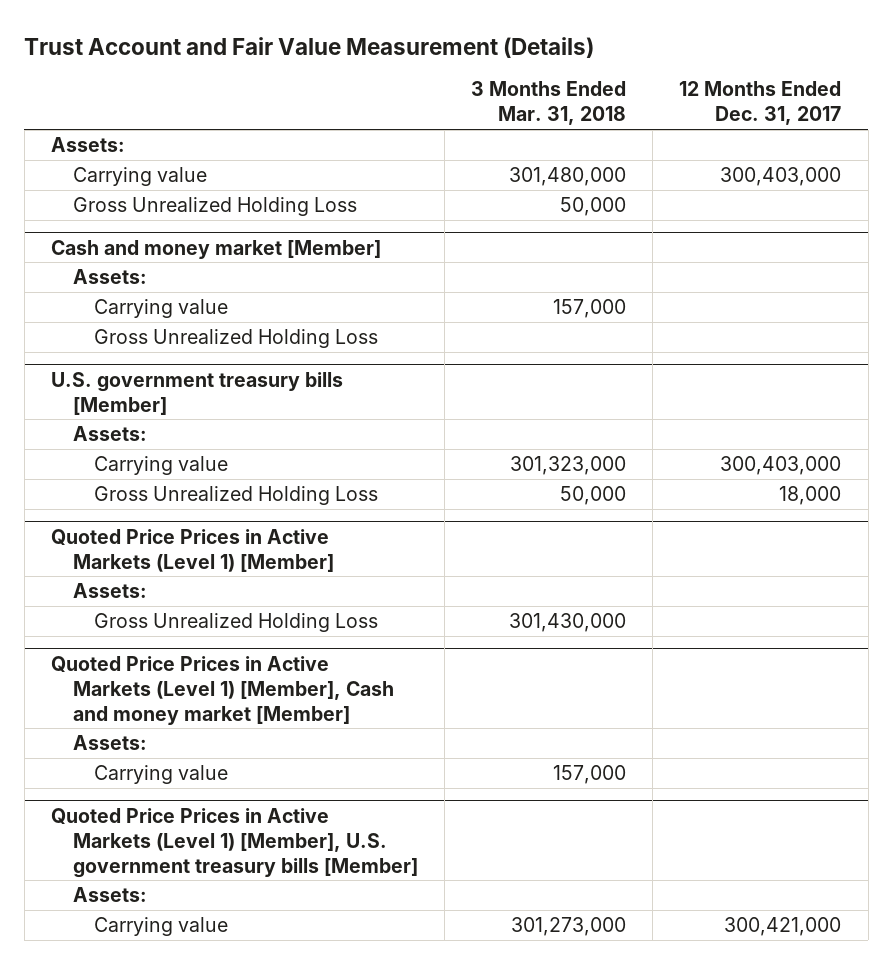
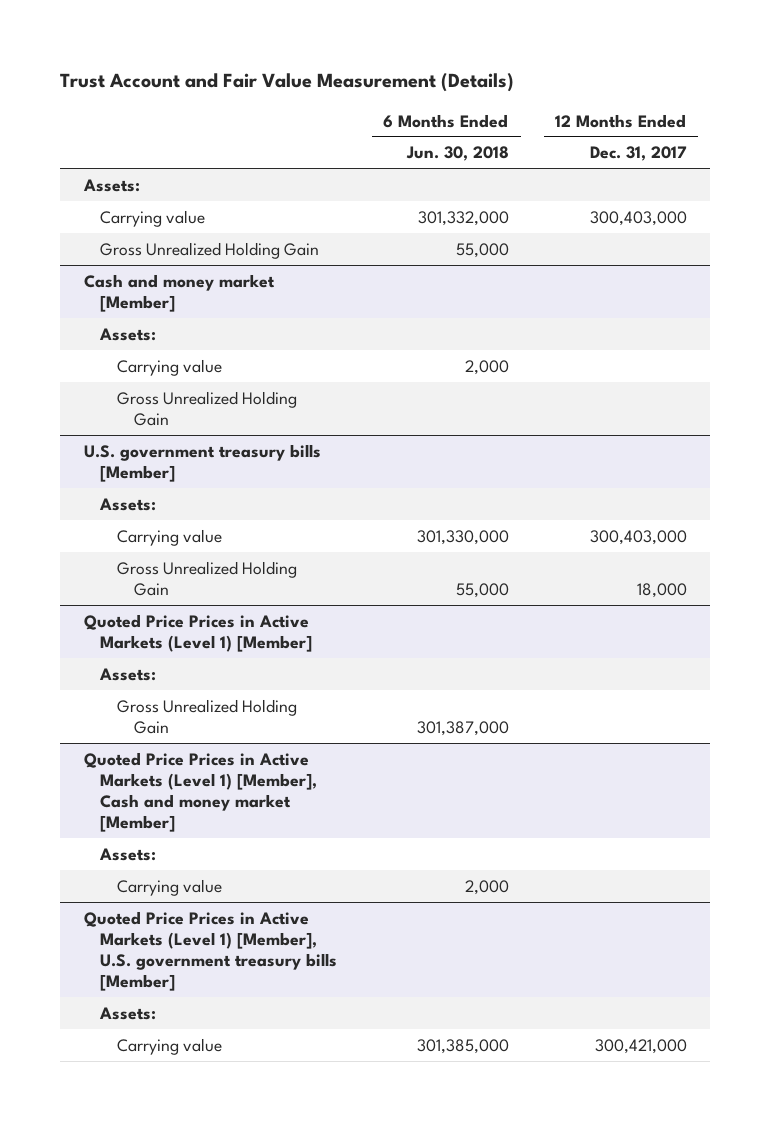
- | 3 Months Ended Mar. 31, 2018 | 12 Months Ended Dec. 31, 2017
+ | 6 Months Ended Jun. 30, 2018 | 12 Months Ended Dec. 31, 2017
- Gross Unrealized Holding Loss | 50,000 |
+ Gross Unrealized Holding Gain | 55,000 |
@ Cash and money market [Member]
- Gross Unrealized Holding Loss
+ Gross Unrealized Holding Gain
@ U.S. government treasury bills [Member]
- Gross Unrealized Holding Loss | 50,000 | 18,000
+ Gross Unrealized Holding Gain | 55,000 | 18,000
@ Quoted Price Prices in Active Markets (Level 1) [Member]
- Gross Unrealized Holding Loss | 301,430,000 |
+ Gross Unrealized Holding Gain | 301,387,000 |

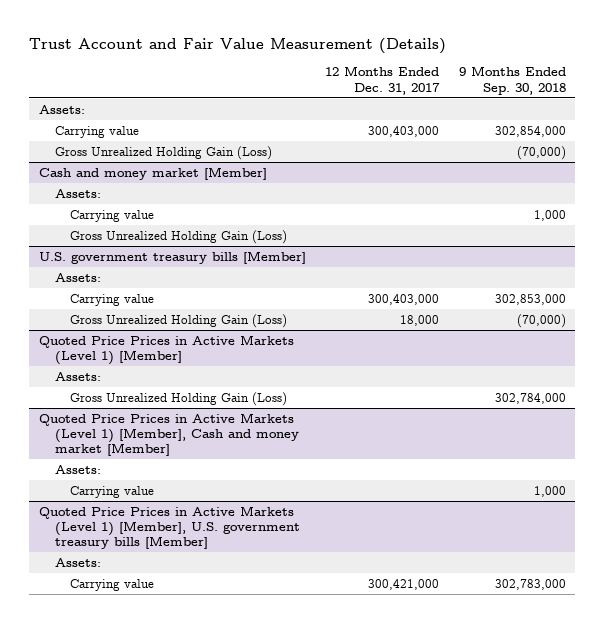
- | 6 Months Ended Jun. 30, 2018 | 12 Months Ended Dec. 31, 2017
+ | 12 Months Ended Dec. 31, 2017 | 9 Months Ended Sep. 30, 2018
- Gross Unrealized Holding Gain | 55,000 |
+ Gross Unrealized Holding Gain (Loss) | | (70,000)
@ Cash and money market [Member]
- Gross Unrealized Holding Gain
+ Gross Unrealized Holding Gain (Loss)
@ U.S. government treasury bills [Member]
- Gross Unrealized Holding Gain | 55,000 | 18,000
+ Gross Unrealized Holding Gain (Loss) | 18,000 | (70,000)
@ Quoted Price Prices in Active Markets (Level 1) [Member]
- Gross Unrealized Holding Gain | 301,387,000 |
+ Gross Unrealized Holding Gain (Loss) | | 302,784,000

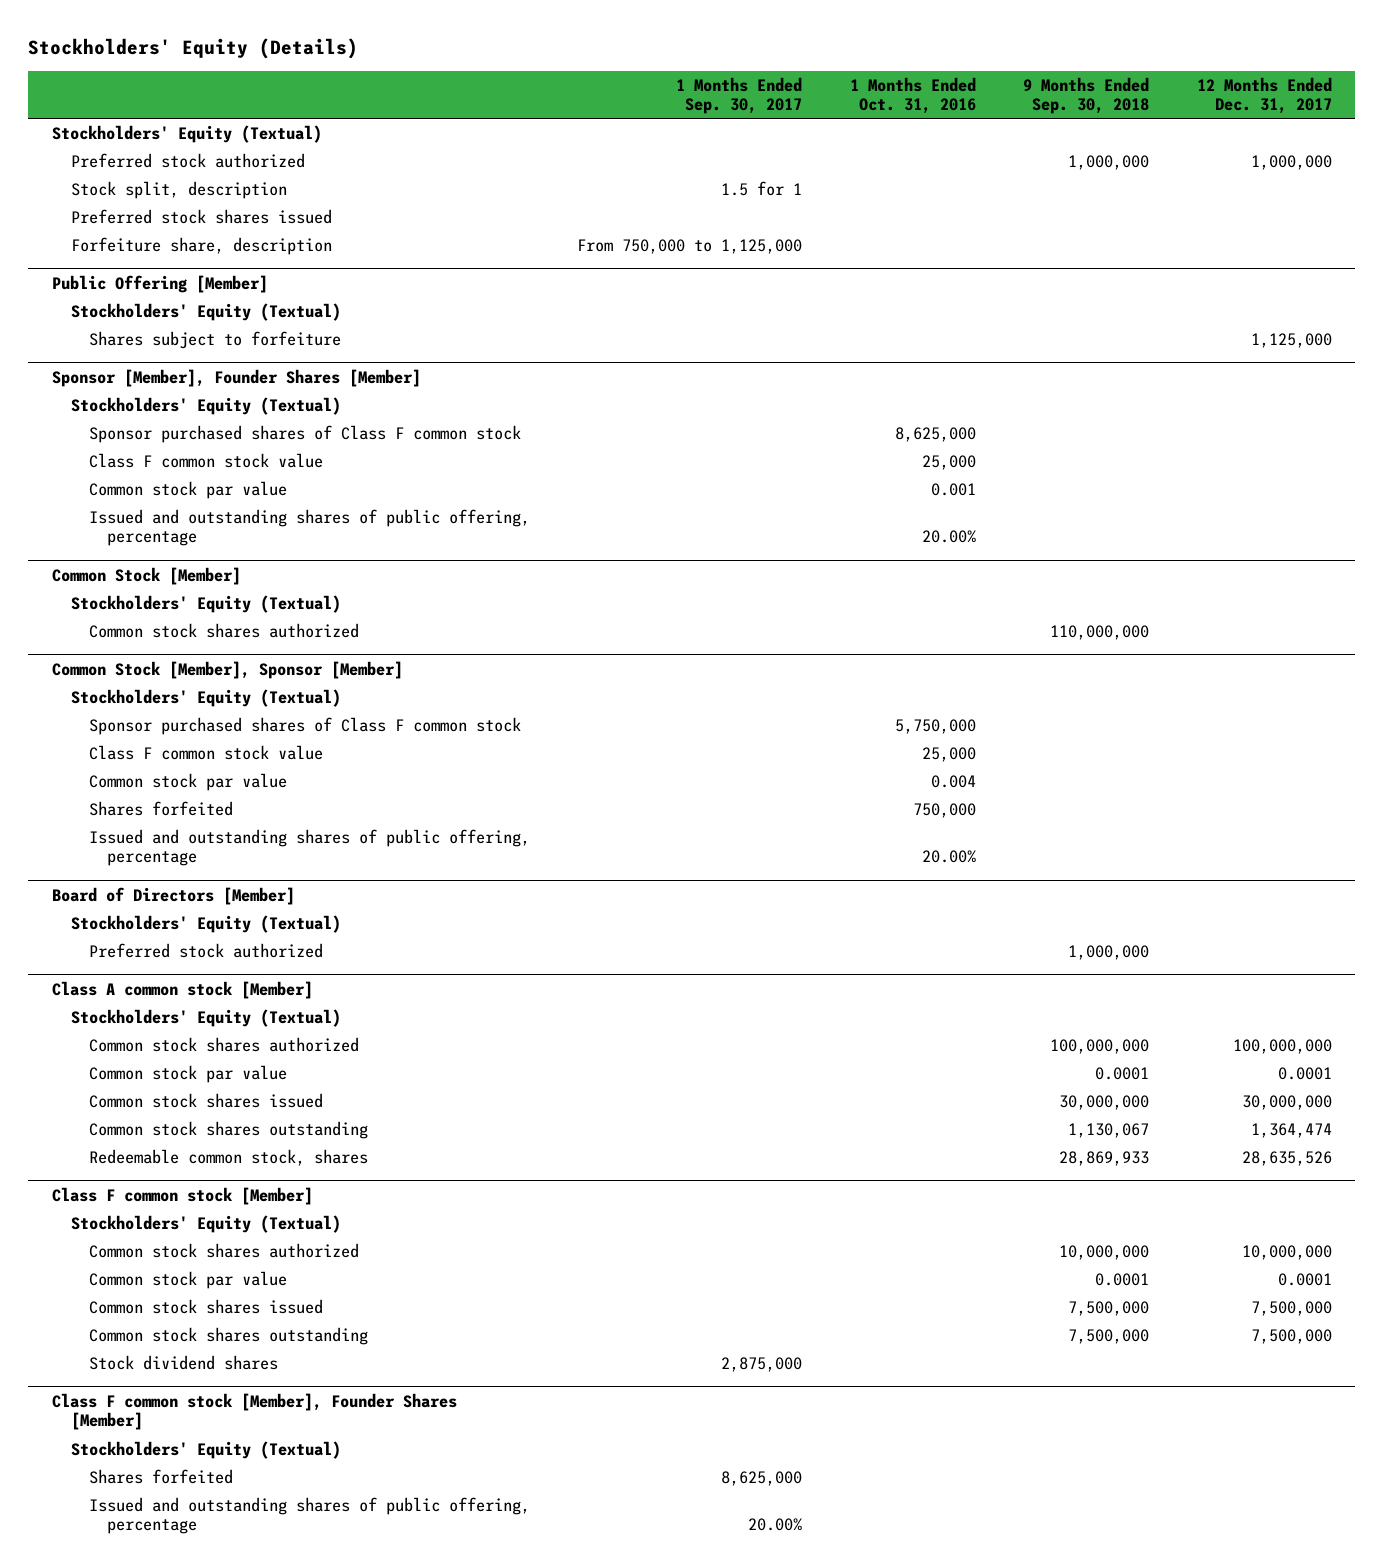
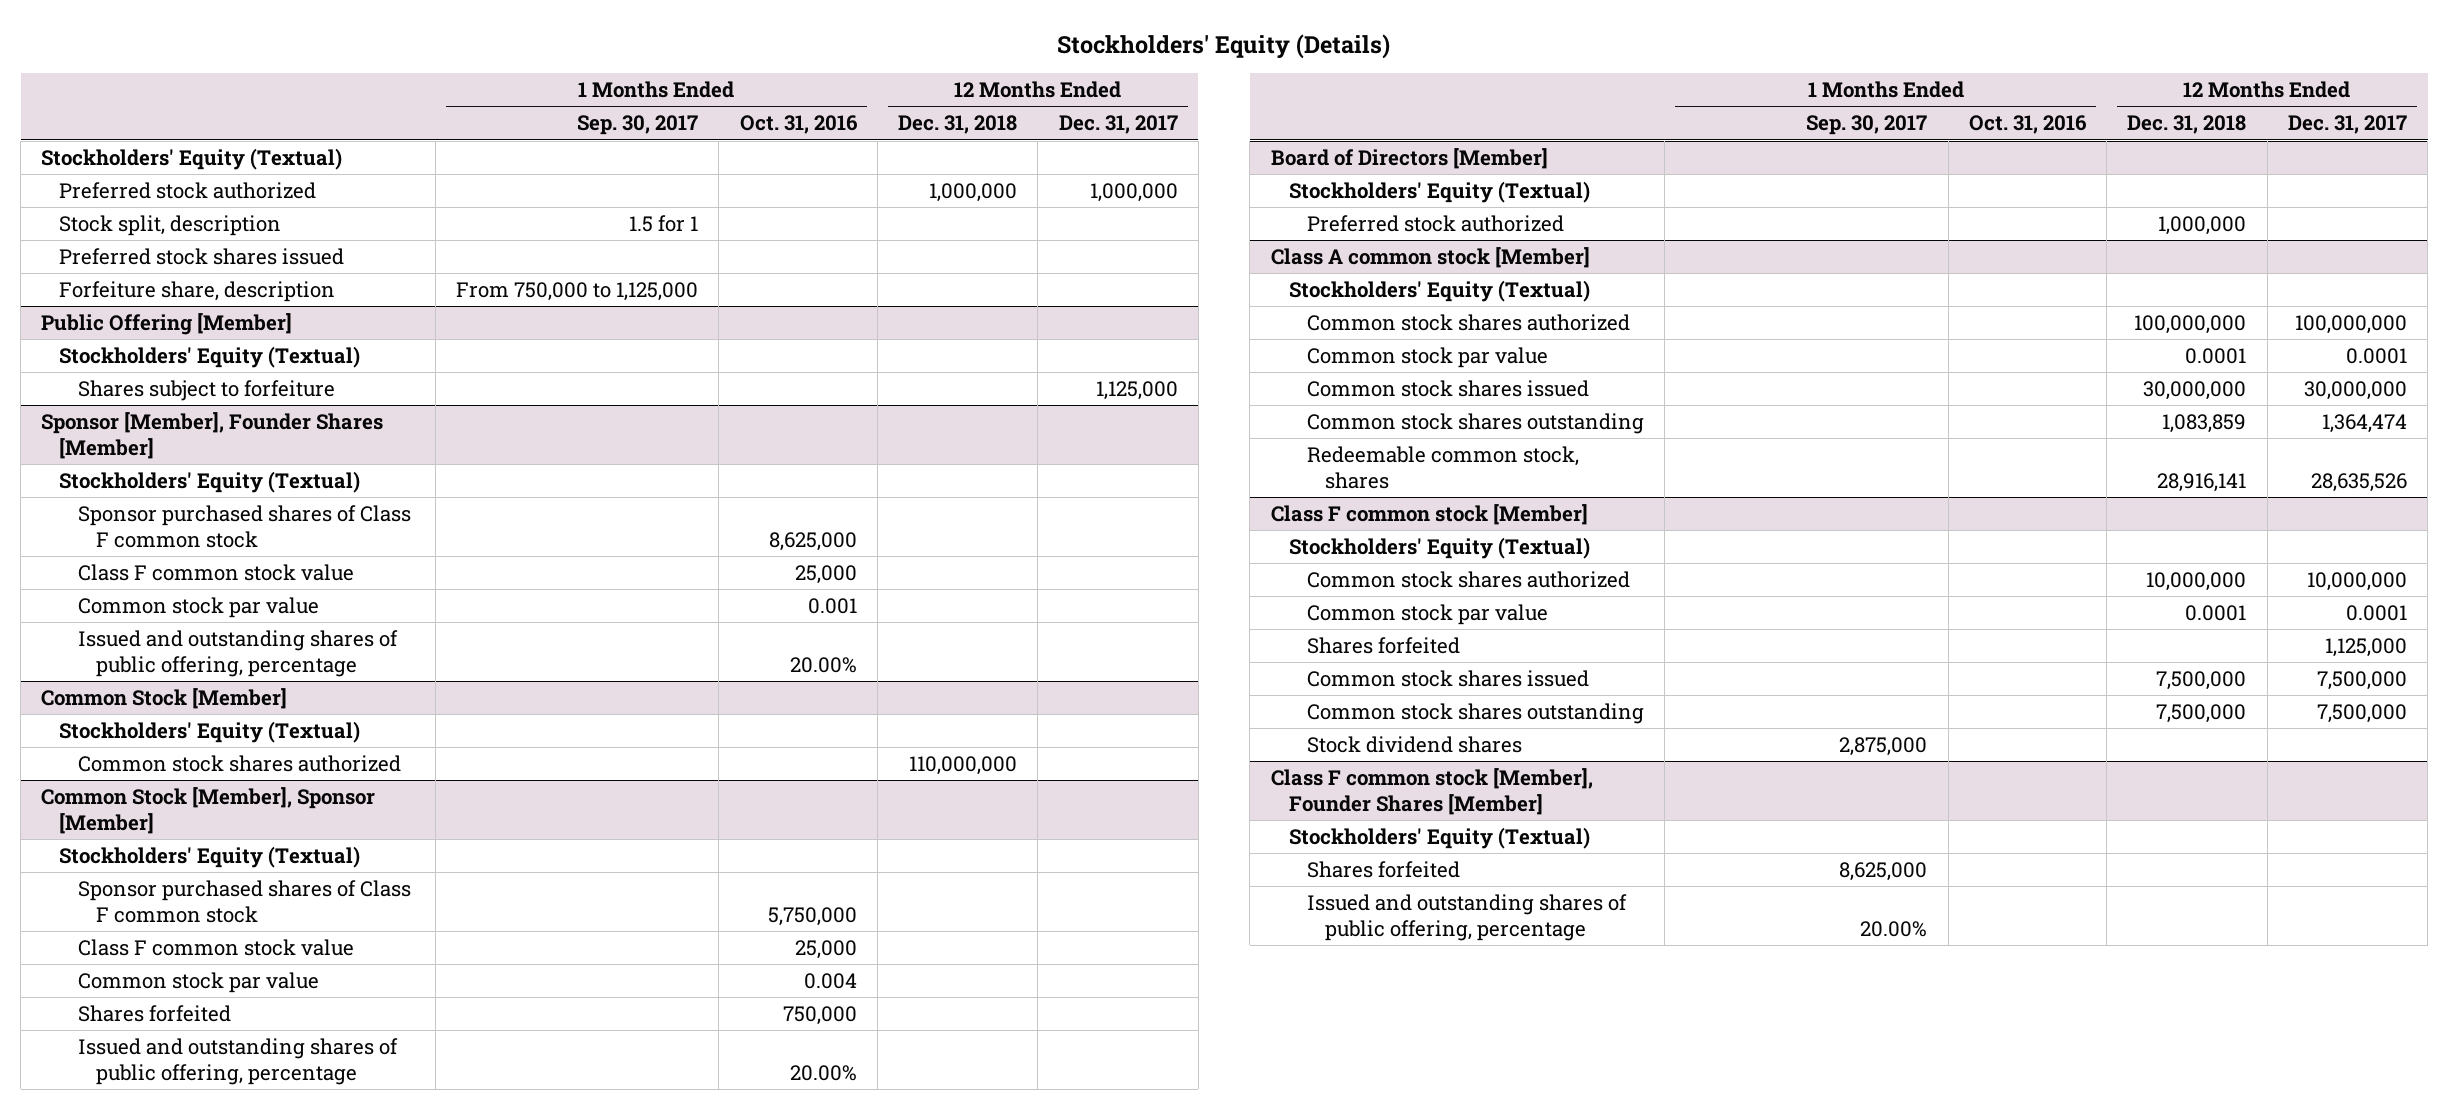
- | 1 Months Ended Sep. 30, 2017 | 1 Months Ended Oct. 31, 2016 | 9 Months Ended Sep. 30, 2018 | 12 Months Ended Dec. 31, 2017
+ | 1 Months Ended Sep. 30, 2017 | 1 Months Ended Oct. 31, 2016 | 12 Months Ended Dec. 31, 2018 | 12 Months Ended Dec. 31, 2017
@ Class F common stock [Member]
+ Shares forfeited | | | | 1,125,000

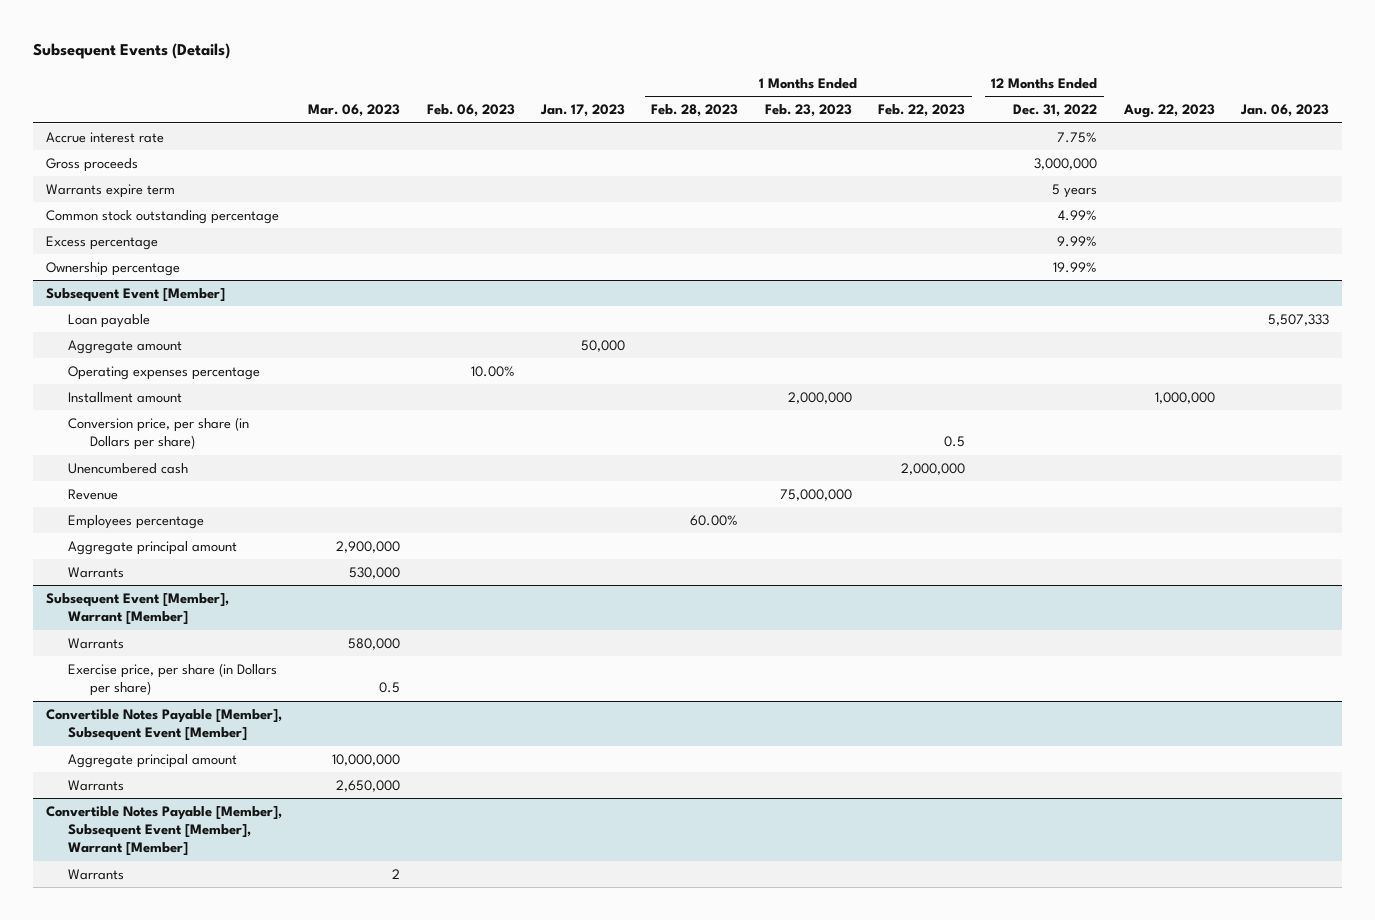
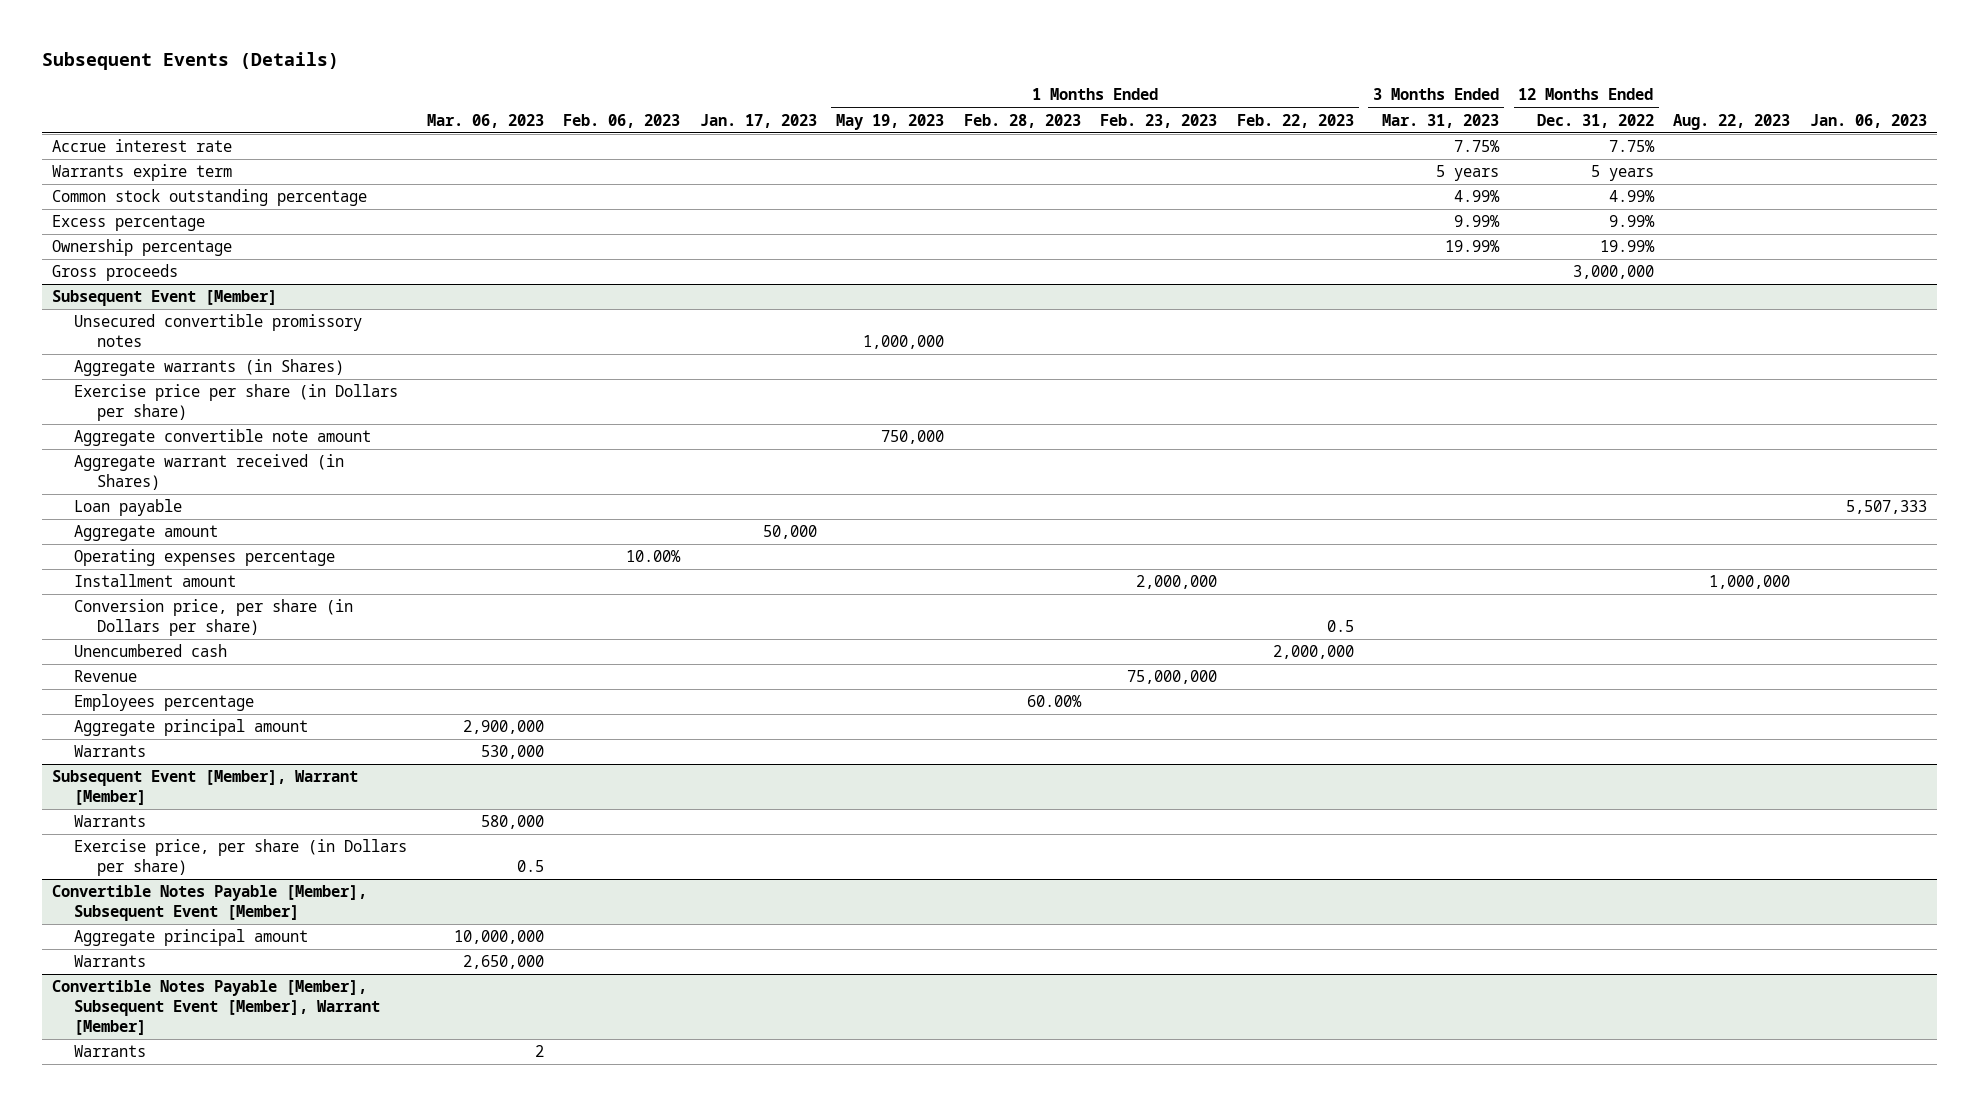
- | Mar. 06, 2023 | Feb. 06, 2023 | Jan. 17, 2023 | 1 Months Ended Feb. 28, 2023 | 1 Months Ended Feb. 23, 2023 | 1 Months Ended Feb. 22, 2023 | 12 Months Ended Dec. 31, 2022 | Aug. 22, 2023 | Jan. 06, 2023
+ | Mar. 06, 2023 | Feb. 06, 2023 | Jan. 17, 2023 | 1 Months Ended May 19, 2023 | 1 Months Ended Feb. 28, 2023 | 1 Months Ended Feb. 23, 2023 | 1 Months Ended Feb. 22, 2023 | 3 Months Ended Mar. 31, 2023 | 12 Months Ended Dec. 31, 2022 | Aug. 22, 2023 | Jan. 06, 2023
moved down: Gross proceeds | | | | | | | | | 3,000,000 | |
@ Subsequent Event [Member]
+ Unsecured convertible promissory notes | | | | 1,000,000 | | | | | | |
+ Aggregate warrants (in Shares)
+ Exercise price per share (in Dollars per share)
+ Aggregate convertible note amount | | | | 750,000 | | | | | | |
+ Aggregate warrant received (in Shares)

